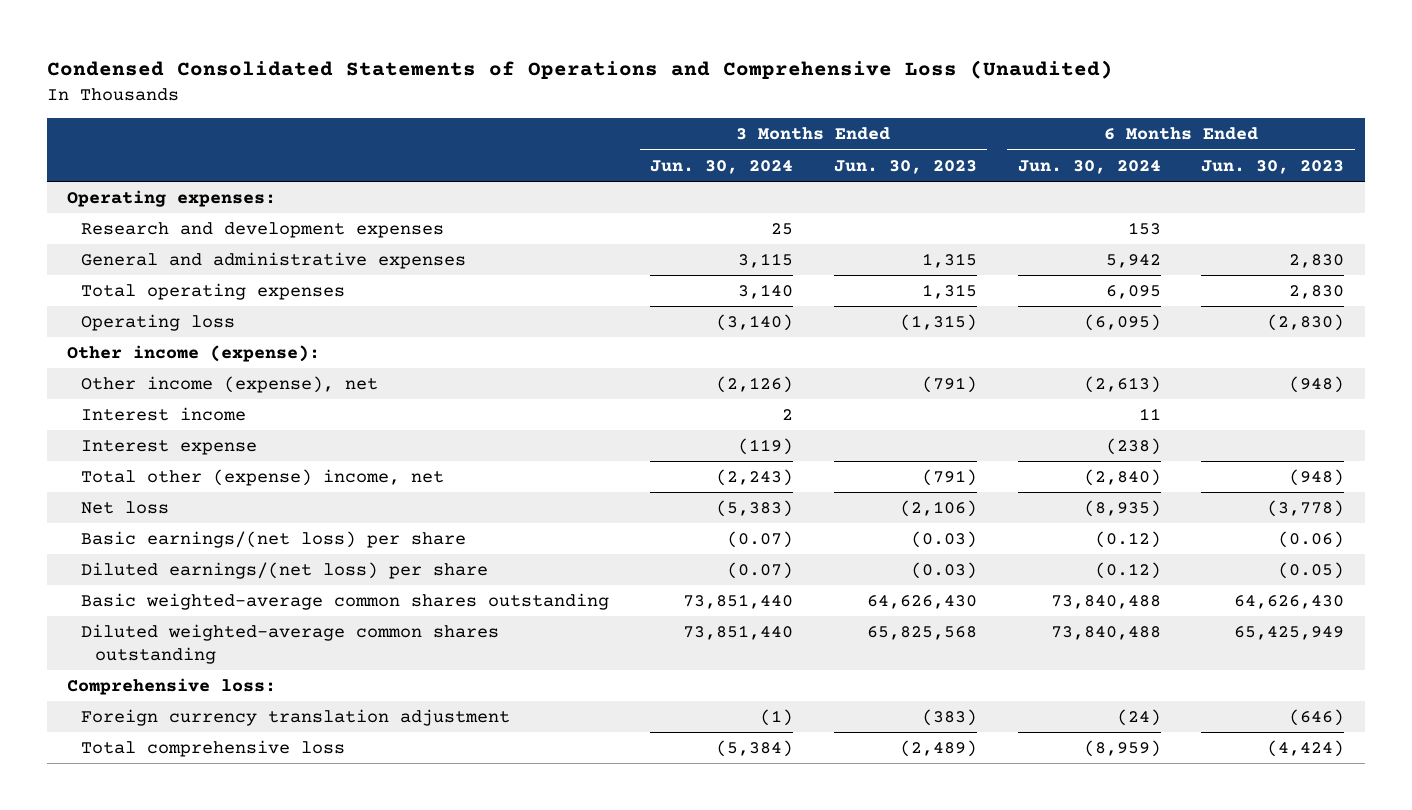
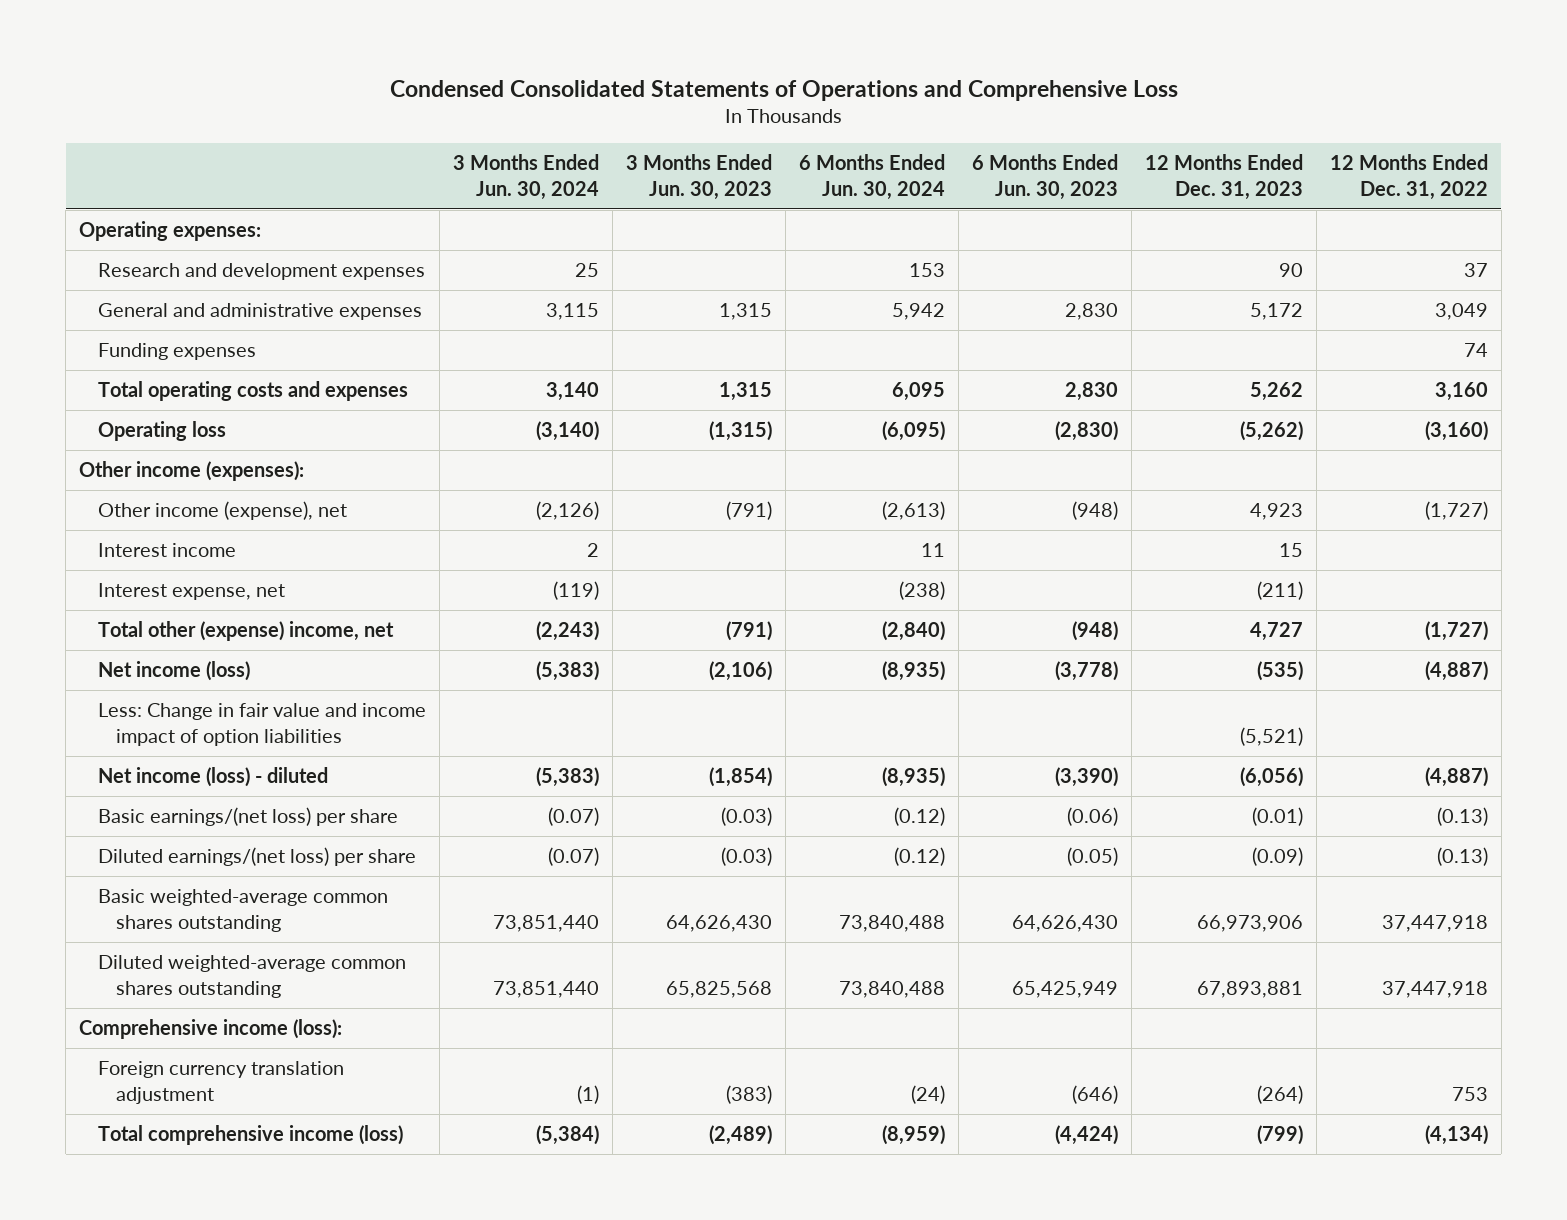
- Condensed Consolidated Statements of Operations and Comprehensive Loss (Unaudited)
+ Condensed Consolidated Statements of Operations and Comprehensive Loss
- | 3 Months Ended Jun. 30, 2024 | 3 Months Ended Jun. 30, 2023 | 6 Months Ended Jun. 30, 2024 | 6 Months Ended Jun. 30, 2023
+ | 3 Months Ended Jun. 30, 2024 | 3 Months Ended Jun. 30, 2023 | 6 Months Ended Jun. 30, 2024 | 6 Months Ended Jun. 30, 2023 | 12 Months Ended Dec. 31, 2023 | 12 Months Ended Dec. 31, 2022
- Total operating expenses | 3,140 | 1,315 | 6,095 | 2,830
+ Funding expenses | | | | | | 74
+ Total operating costs and expenses | 3,140 | 1,315 | 6,095 | 2,830 | 5,262 | 3,160
- Other income (expense):
+ Other income (expenses):
- Interest expense | (119) | | (238) |
+ Interest expense, net | (119) | | (238) | | (211) |
- Net loss | (5,383) | (2,106) | (8,935) | (3,778)
+ Net income (loss) | (5,383) | (2,106) | (8,935) | (3,778) | (535) | (4,887)
+ Less: Change in fair value and income impact of option liabilities | | | | | (5,521) |
+ Net income (loss) - diluted | (5,383) | (1,854) | (8,935) | (3,390) | (6,056) | (4,887)
- Comprehensive loss:
+ Comprehensive income (loss):
- Total comprehensive loss | (5,384) | (2,489) | (8,959) | (4,424)
+ Total comprehensive income (loss) | (5,384) | (2,489) | (8,959) | (4,424) | (799) | (4,134)

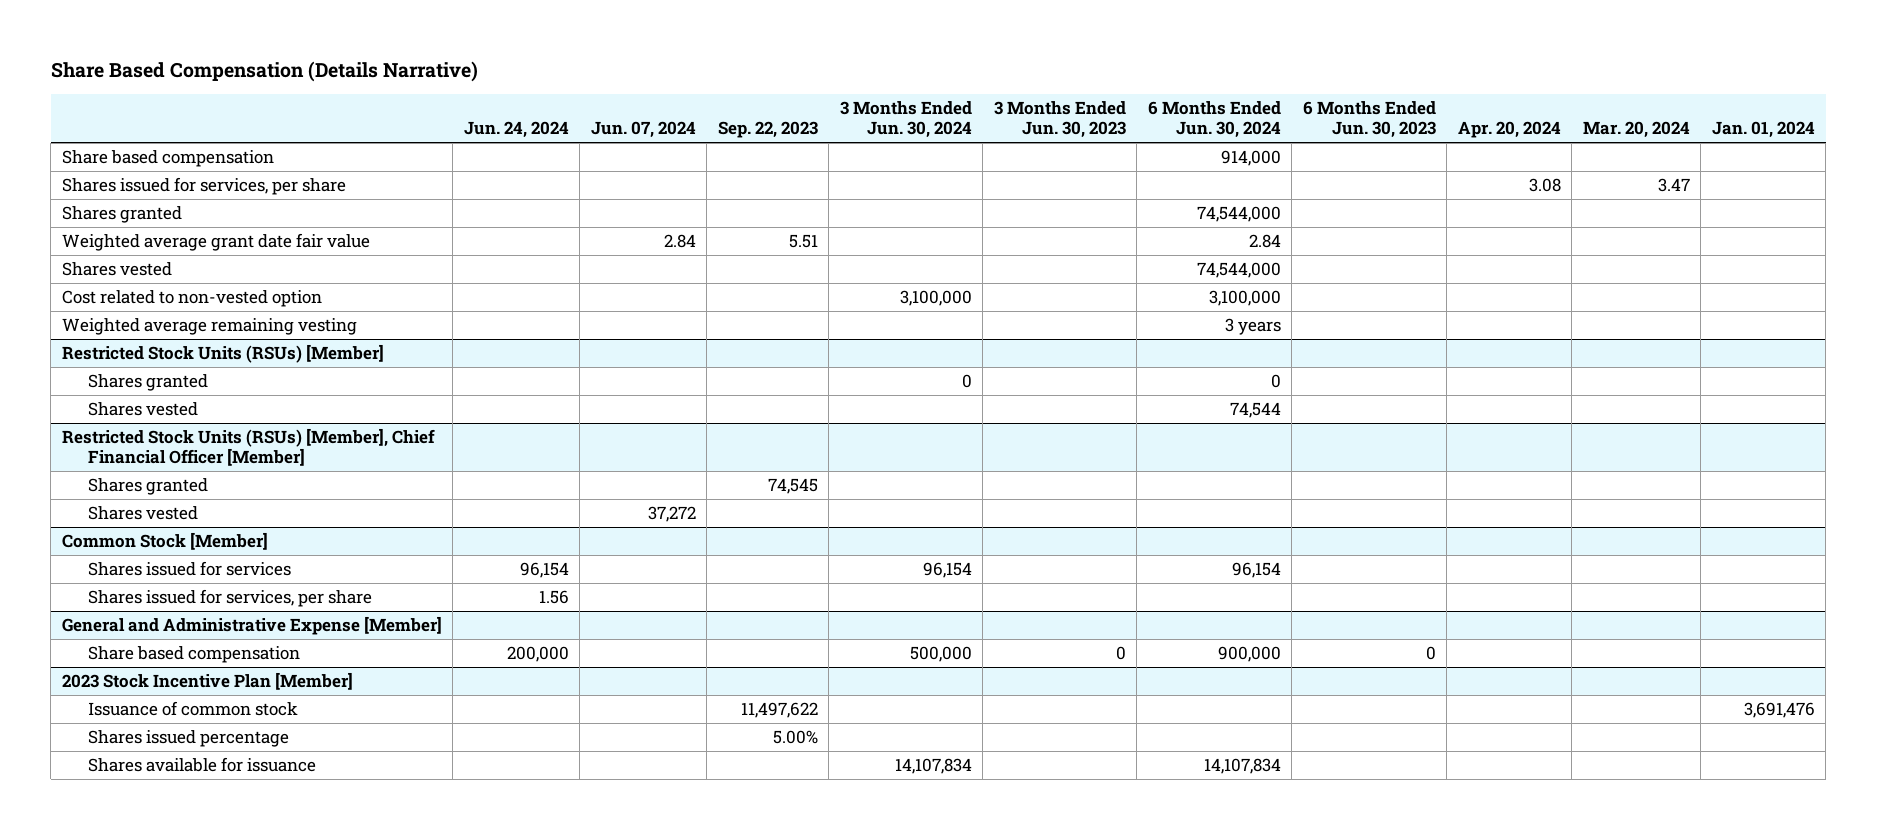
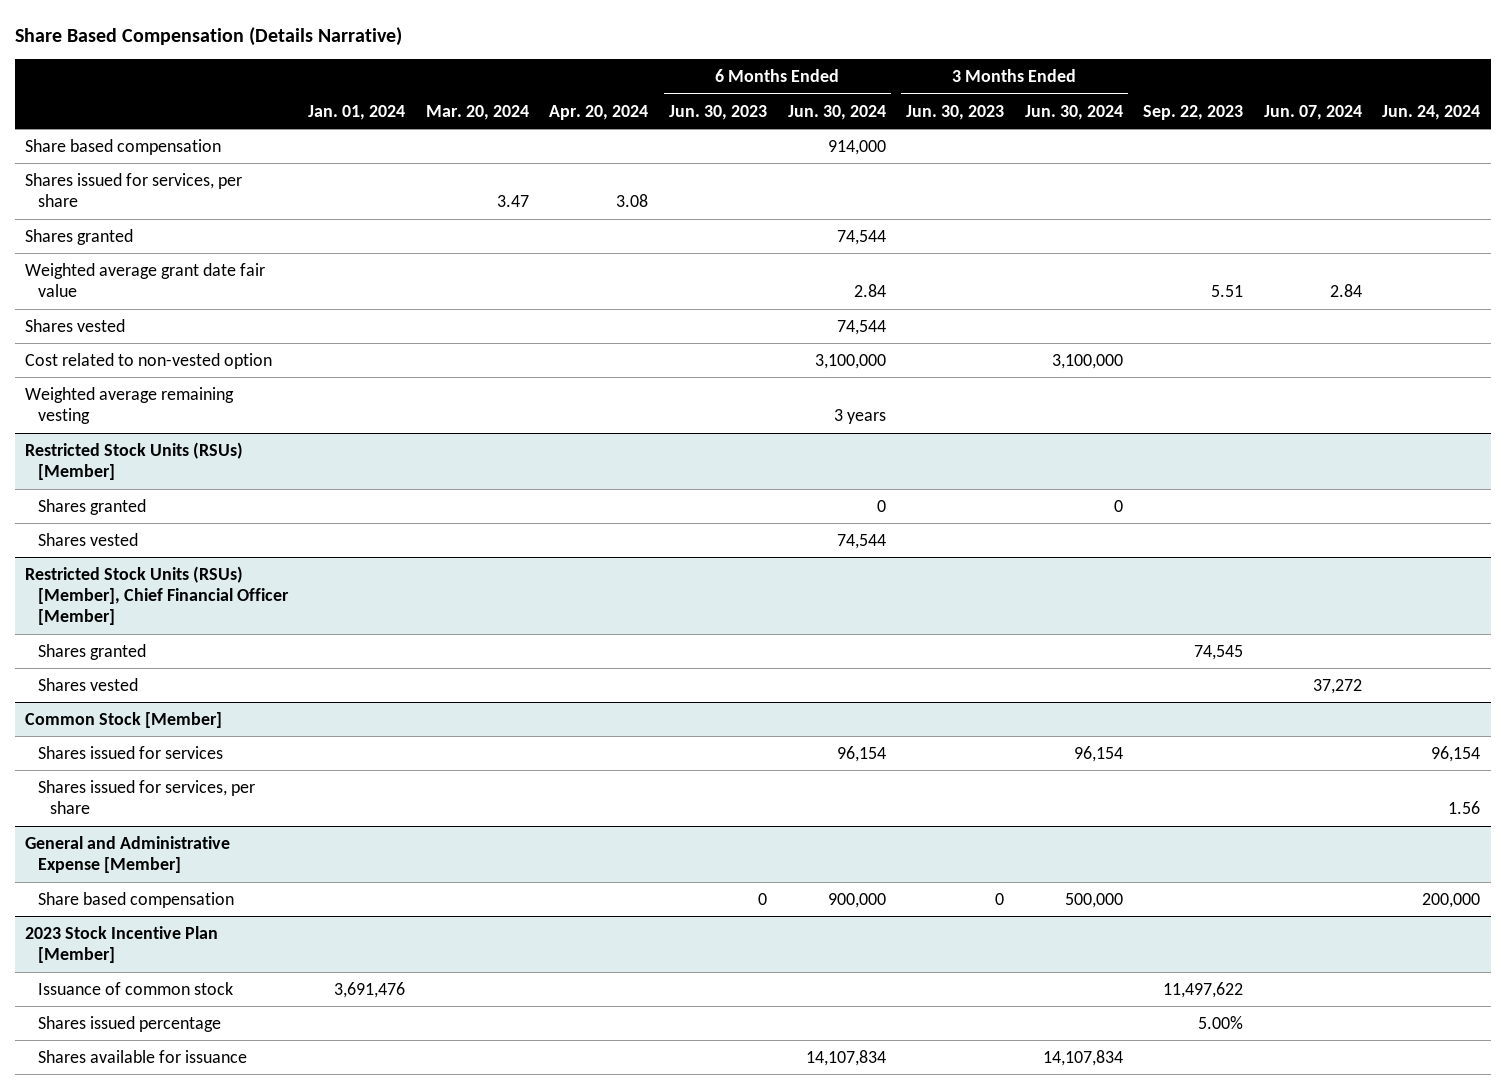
- | Jun. 24, 2024 | Jun. 07, 2024 | Sep. 22, 2023 | 3 Months Ended Jun. 30, 2024 | 3 Months Ended Jun. 30, 2023 | 6 Months Ended Jun. 30, 2024 | 6 Months Ended Jun. 30, 2023 | Apr. 20, 2024 | Mar. 20, 2024 | Jan. 01, 2024
+ | Jan. 01, 2024 | Mar. 20, 2024 | Apr. 20, 2024 | 6 Months Ended Jun. 30, 2023 | 6 Months Ended Jun. 30, 2024 | 3 Months Ended Jun. 30, 2023 | 3 Months Ended Jun. 30, 2024 | Sep. 22, 2023 | Jun. 07, 2024 | Jun. 24, 2024
- Shares granted | | | | | | 74,544,000 | | | |
+ Shares granted | | | | | 74,544 | | | | |
- Shares vested | | | | | | 74,544,000 | | | |
+ Shares vested | | | | | 74,544 | | | | |

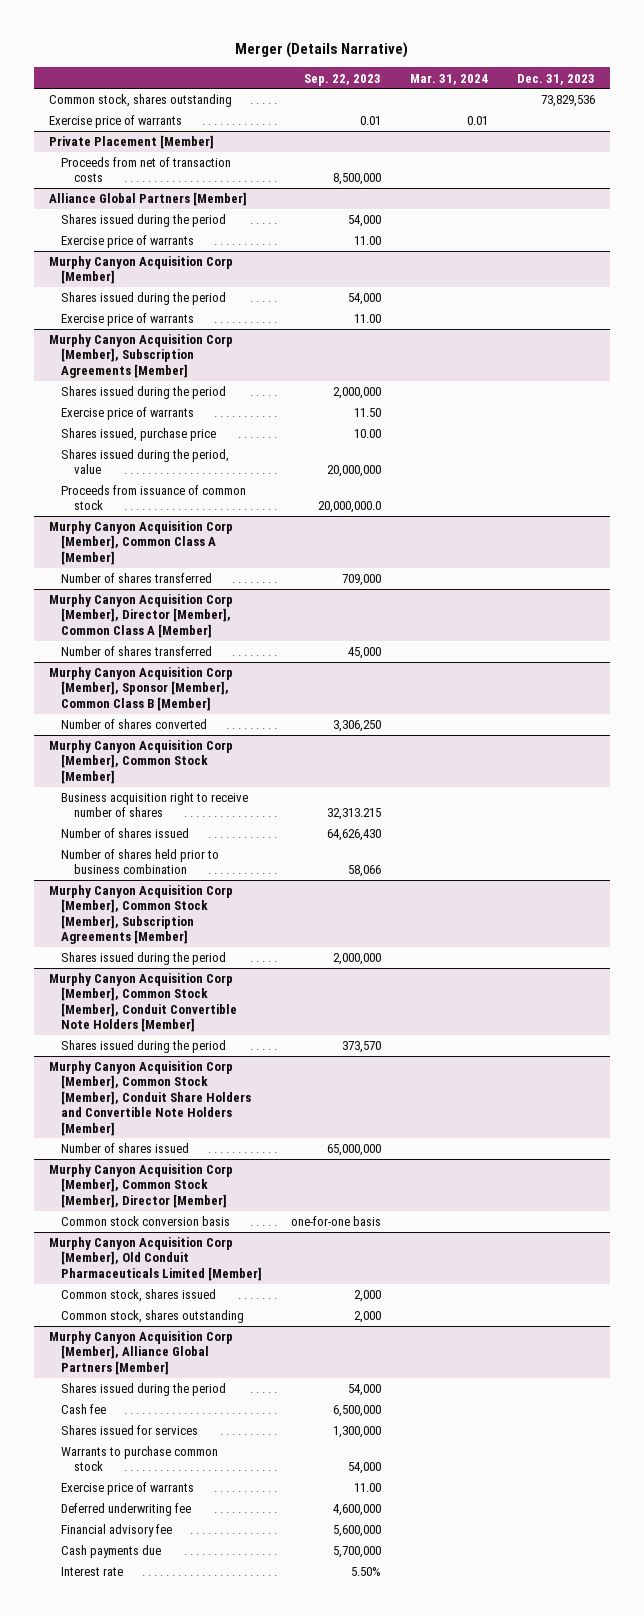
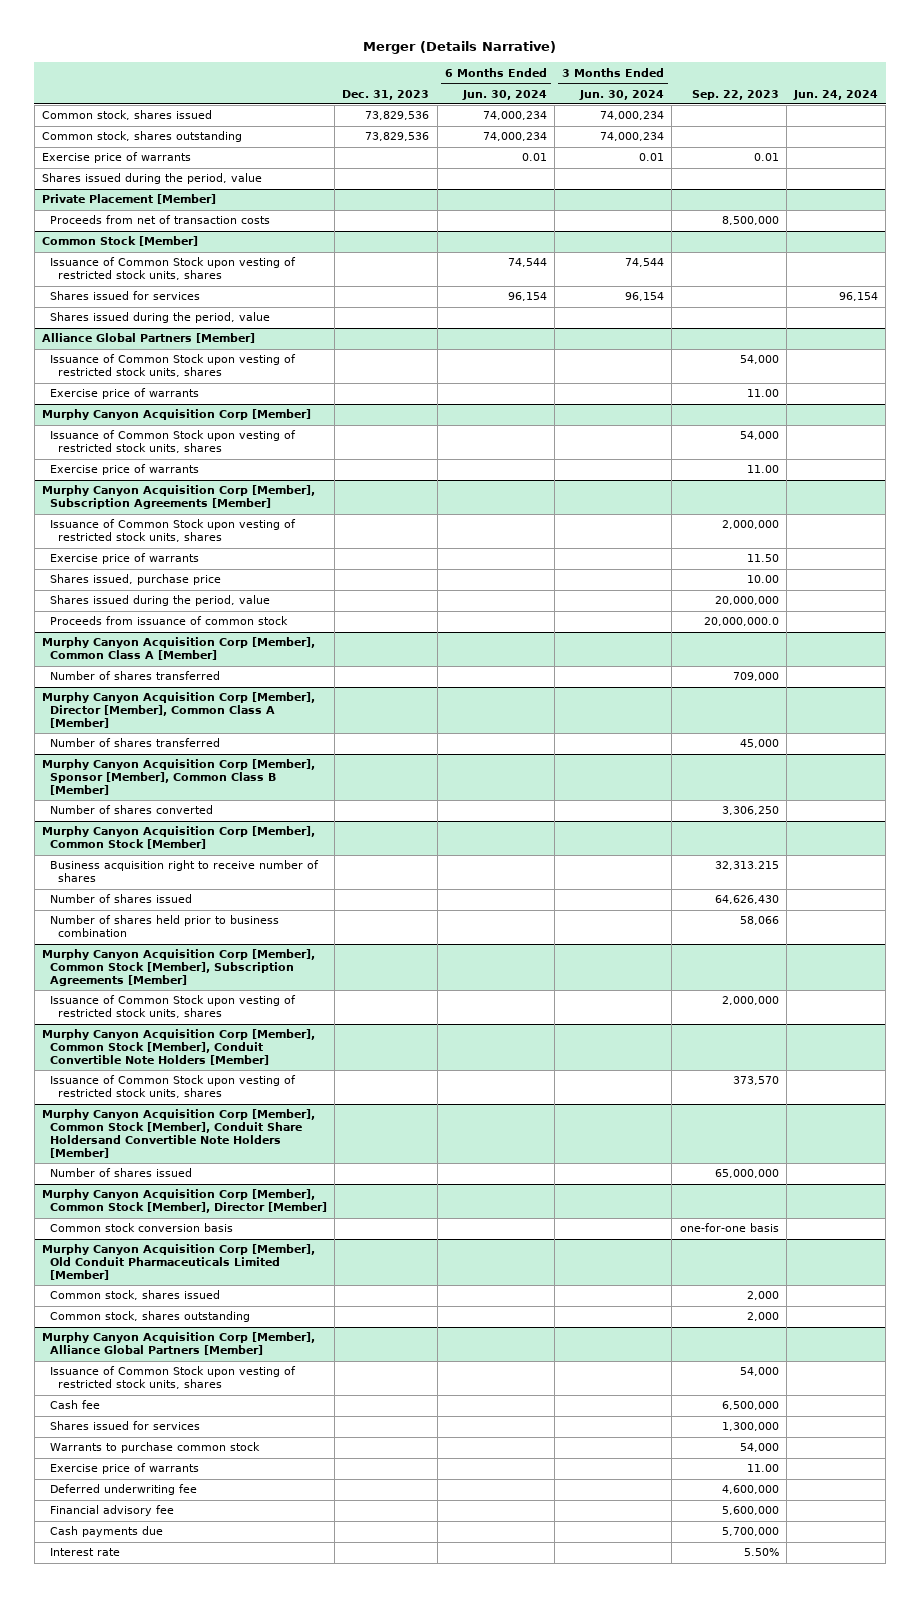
- | Sep. 22, 2023 | Mar. 31, 2024 | Dec. 31, 2023
+ | Dec. 31, 2023 | 6 Months Ended Jun. 30, 2024 | 3 Months Ended Jun. 30, 2024 | Sep. 22, 2023 | Jun. 24, 2024
+ Common stock, shares issued | 73,829,536 | 74,000,234 | 74,000,234 | |
+ Shares issued during the period, value
+ Common Stock [Member]
+ Issuance of Common Stock upon vesting of restricted stock units, shares | | 74,544 | 74,544 | |
+ Shares issued for services | | 96,154 | 96,154 | | 96,154
+ Shares issued during the period, value
@ Alliance Global Partners [Member]
- Shares issued during the period | 54,000 | |
+ Issuance of Common Stock upon vesting of restricted stock units, shares | | | | 54,000 |
@ Murphy Canyon Acquisition Corp [Member]
- Shares issued during the period | 54,000 | |
+ Issuance of Common Stock upon vesting of restricted stock units, shares | | | | 54,000 |
@ Murphy Canyon Acquisition Corp [Member], Subscription Agreements [Member]
- Shares issued during the period | 2,000,000 | |
+ Issuance of Common Stock upon vesting of restricted stock units, shares | | | | 2,000,000 |
@ Murphy Canyon Acquisition Corp [Member], Common Stock [Member], Subscription Agreements [Member]
- Shares issued during the period | 2,000,000 | |
+ Issuance of Common Stock upon vesting of restricted stock units, shares | | | | 2,000,000 |
@ Murphy Canyon Acquisition Corp [Member], Common Stock [Member], Conduit Convertible Note Holders [Member]
- Shares issued during the period | 373,570 | |
- Murphy Canyon Acquisition Corp [Member], Common Stock [Member], Conduit Share Holders and Convertible Note Holders [Member]
@ Murphy Canyon Acquisition Corp [Member], Common Stock [Member], Conduit Convertible Note Holders [Member]
+ Issuance of Common Stock upon vesting of restricted stock units, shares | | | | 373,570 |
+ Murphy Canyon Acquisition Corp [Member], Common Stock [Member], Conduit Share Holdersand Convertible Note Holders [Member]
@ Murphy Canyon Acquisition Corp [Member], Alliance Global Partners [Member]
- Shares issued during the period | 54,000 | |
+ Issuance of Common Stock upon vesting of restricted stock units, shares | | | | 54,000 |

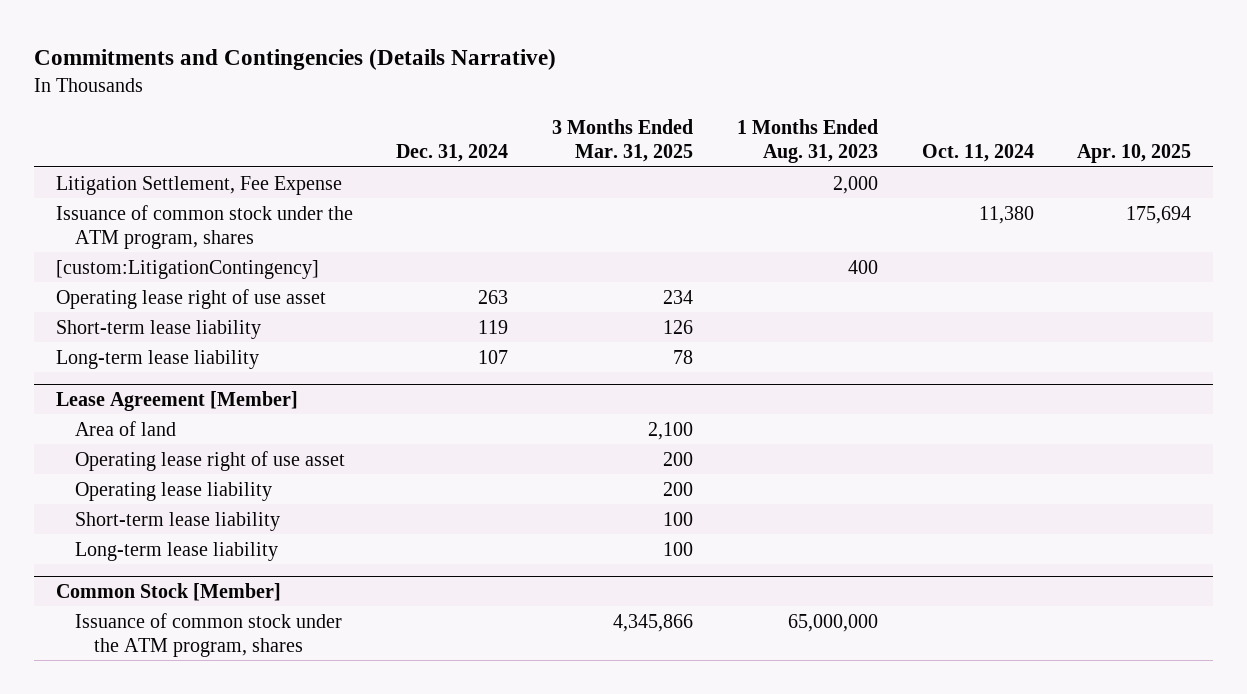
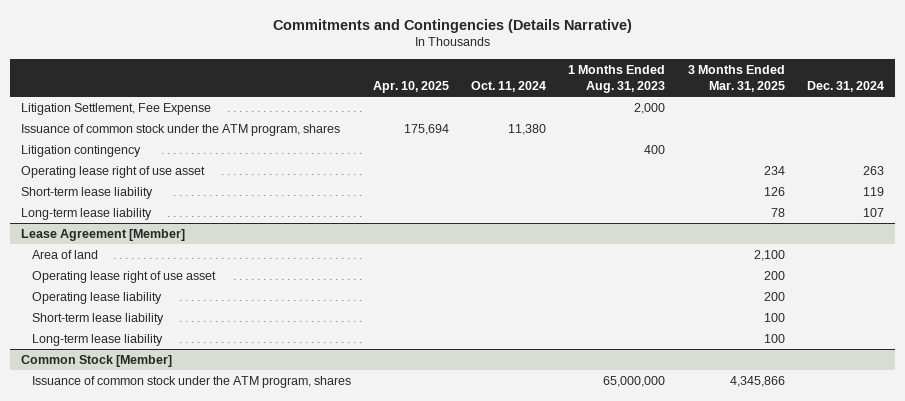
- | Dec. 31, 2024 | 3 Months Ended Mar. 31, 2025 | 1 Months Ended Aug. 31, 2023 | Oct. 11, 2024 | Apr. 10, 2025
+ | Apr. 10, 2025 | Oct. 11, 2024 | 1 Months Ended Aug. 31, 2023 | 3 Months Ended Mar. 31, 2025 | Dec. 31, 2024
- [custom:LitigationContingency] | | | 400 | |
+ Litigation contingency | | | 400 | |

